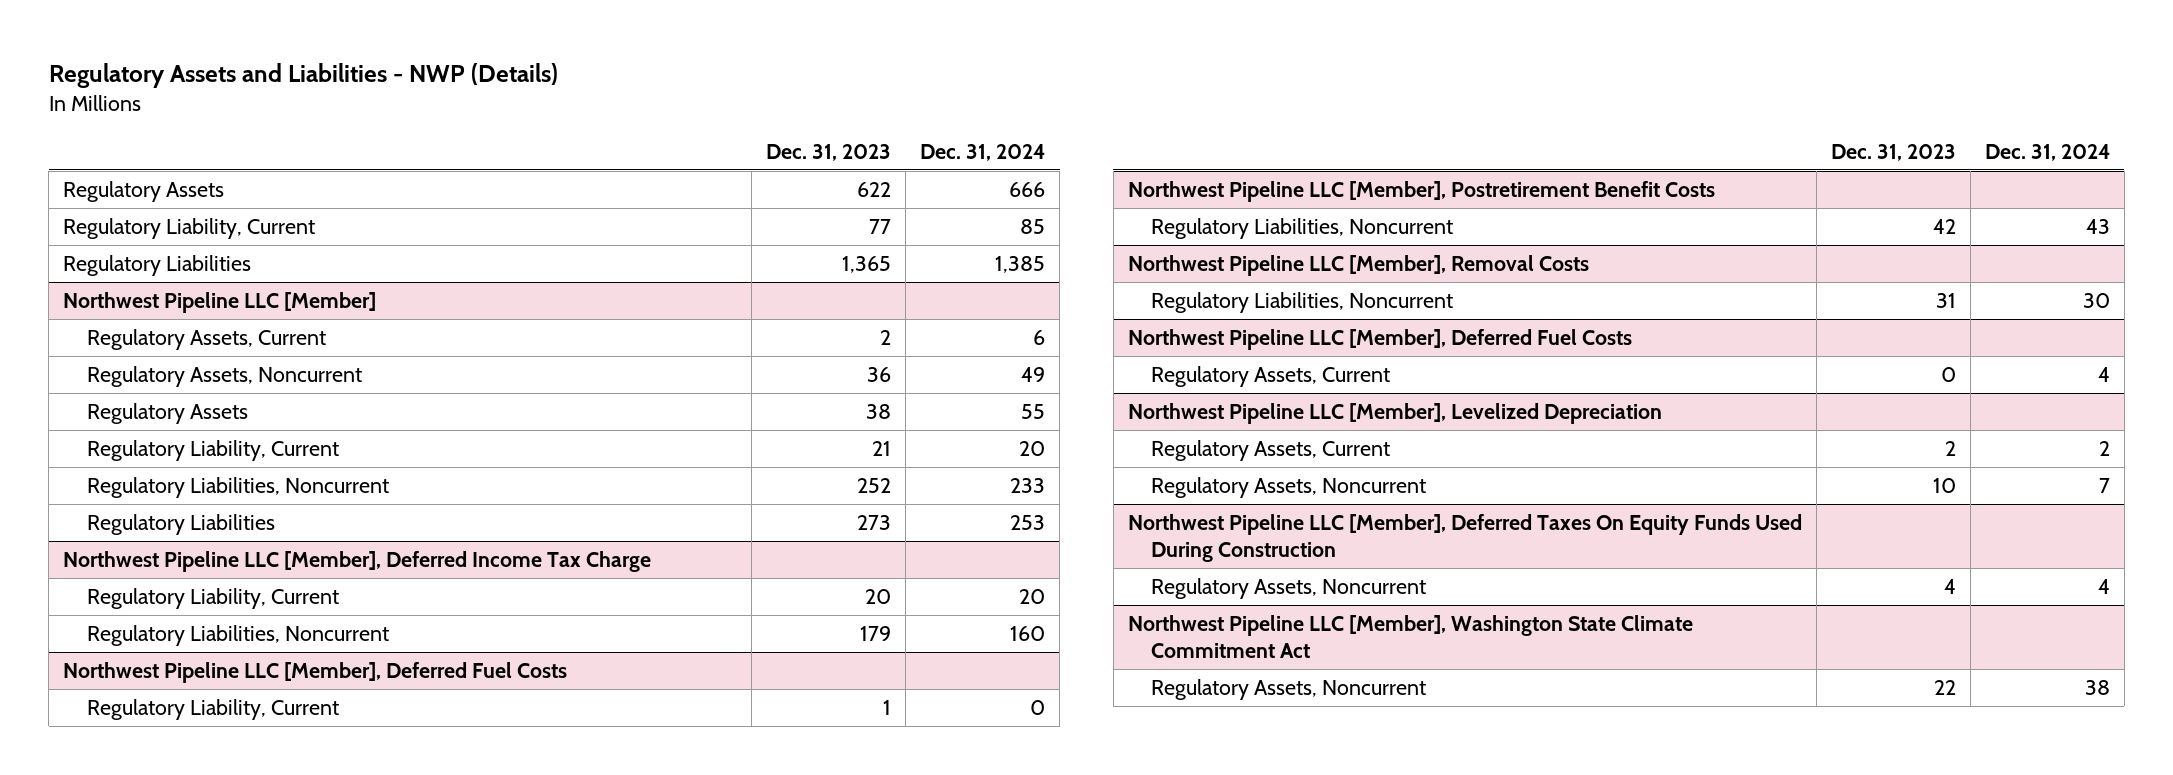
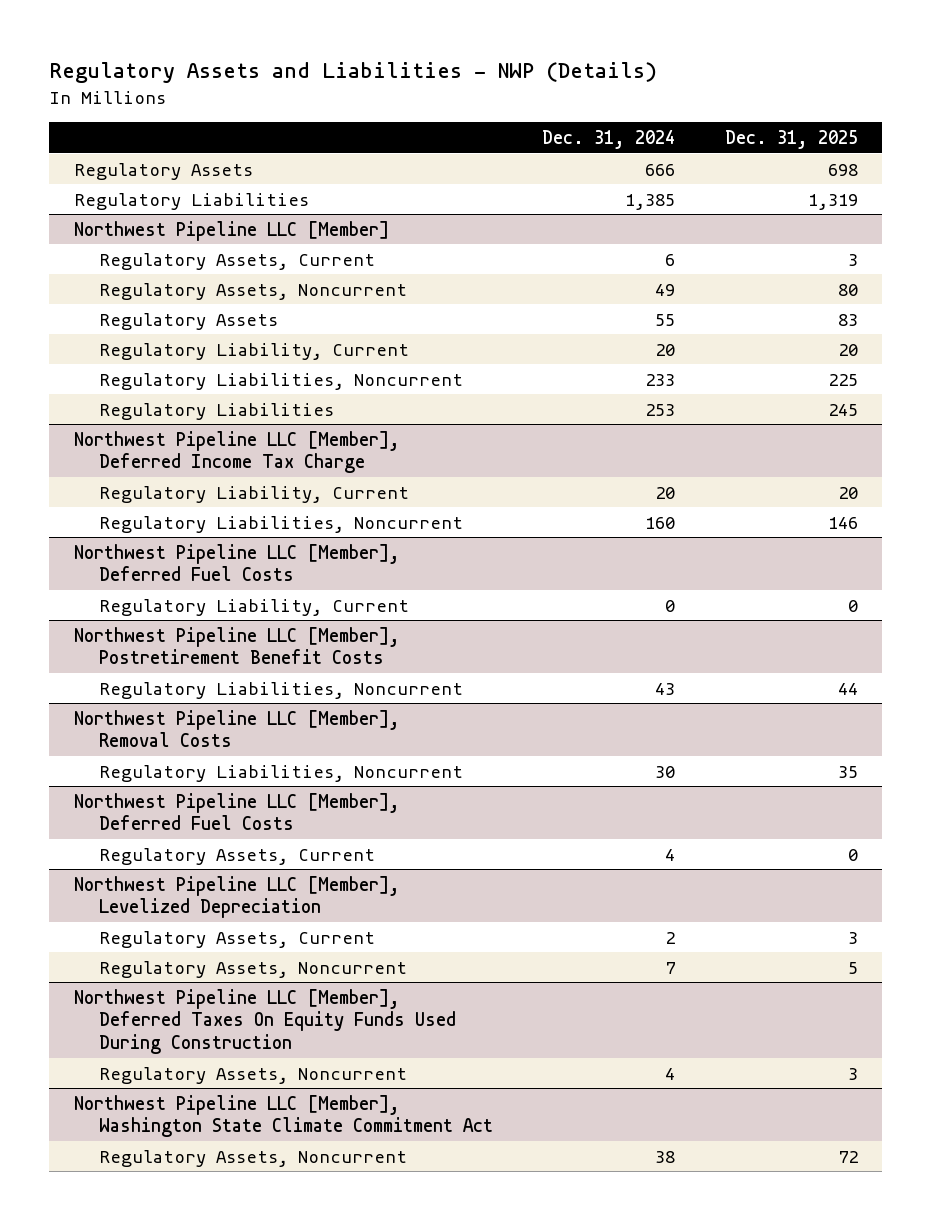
- | Dec. 31, 2023 | Dec. 31, 2024
+ | Dec. 31, 2024 | Dec. 31, 2025
- Regulatory Liability, Current | 77 | 85

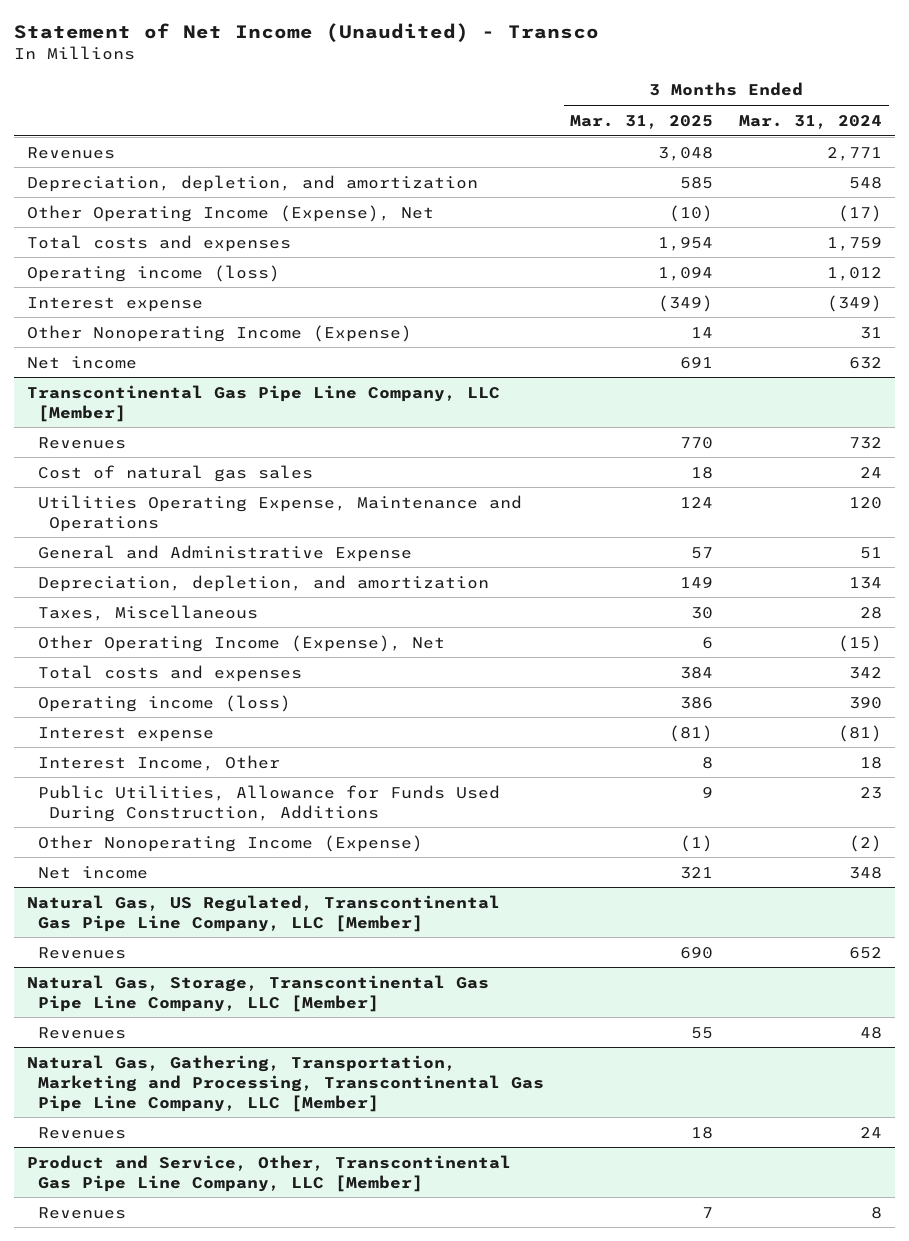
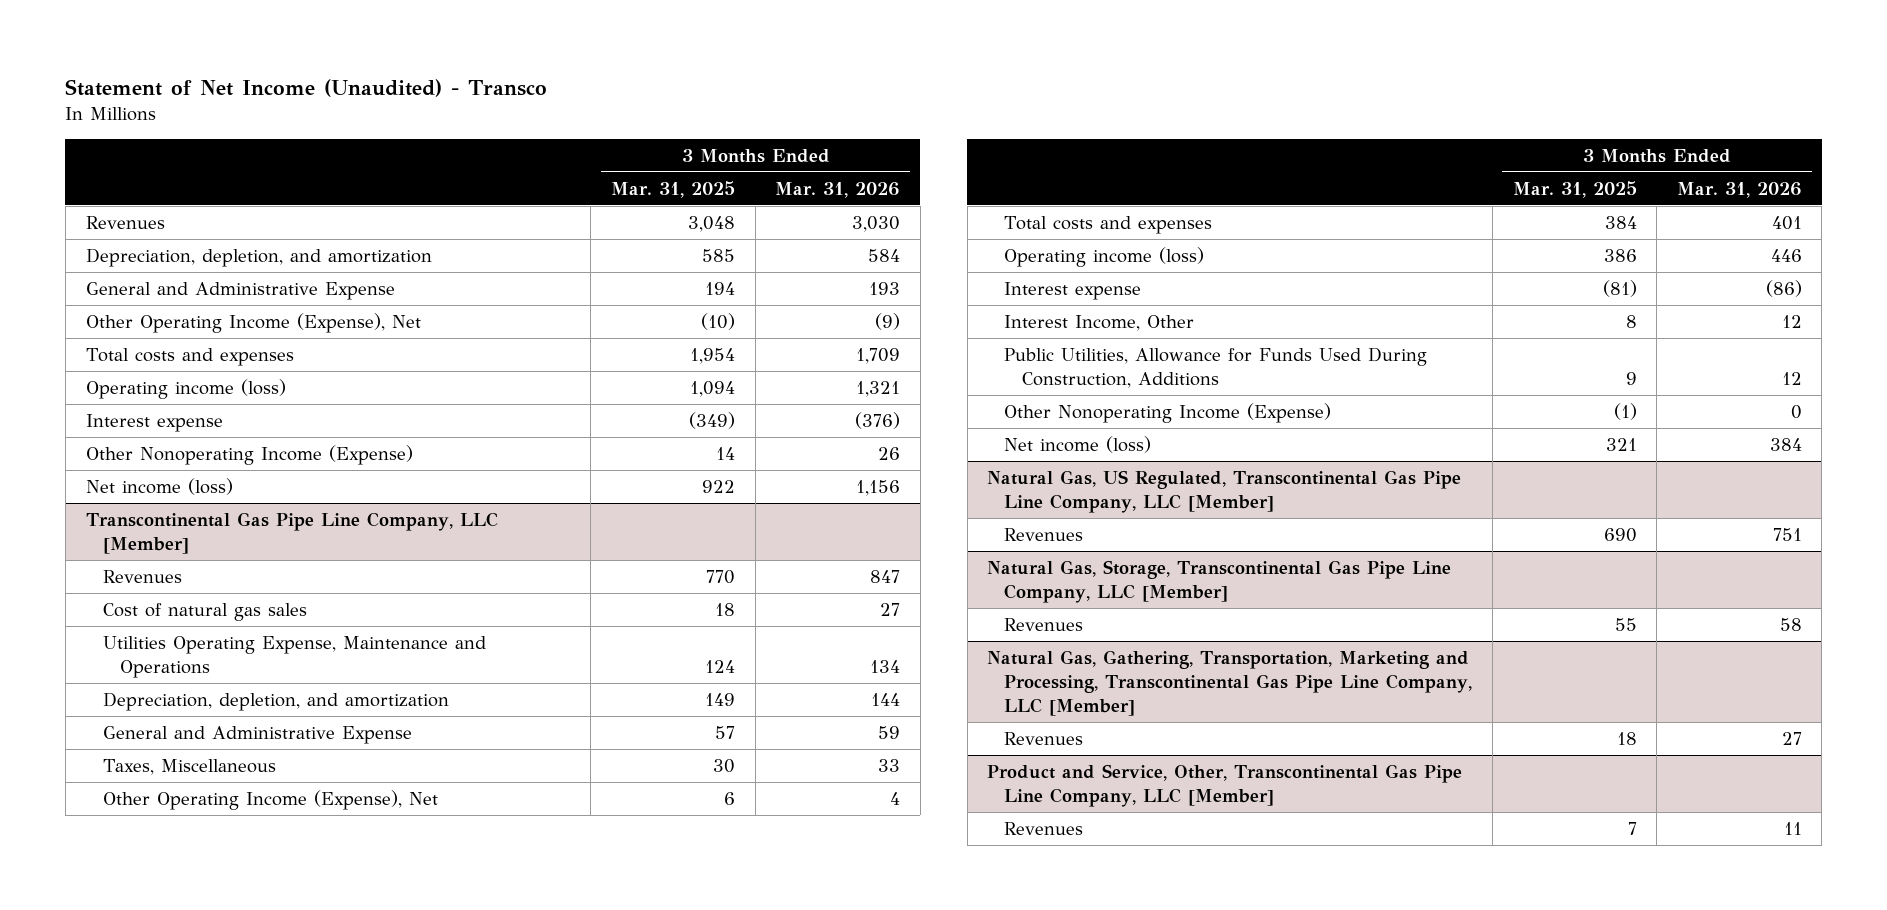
- | 3 Months Ended Mar. 31, 2025 | 3 Months Ended Mar. 31, 2024
+ | 3 Months Ended Mar. 31, 2025 | 3 Months Ended Mar. 31, 2026
+ General and Administrative Expense | 194 | 193
- Net income | 691 | 632
+ Net income (loss) | 922 | 1,156
@ Transcontinental Gas Pipe Line Company, LLC [Member]
moved down: General and Administrative Expense | 57 | 59
- Net income | 321 | 348
+ Net income (loss) | 321 | 384

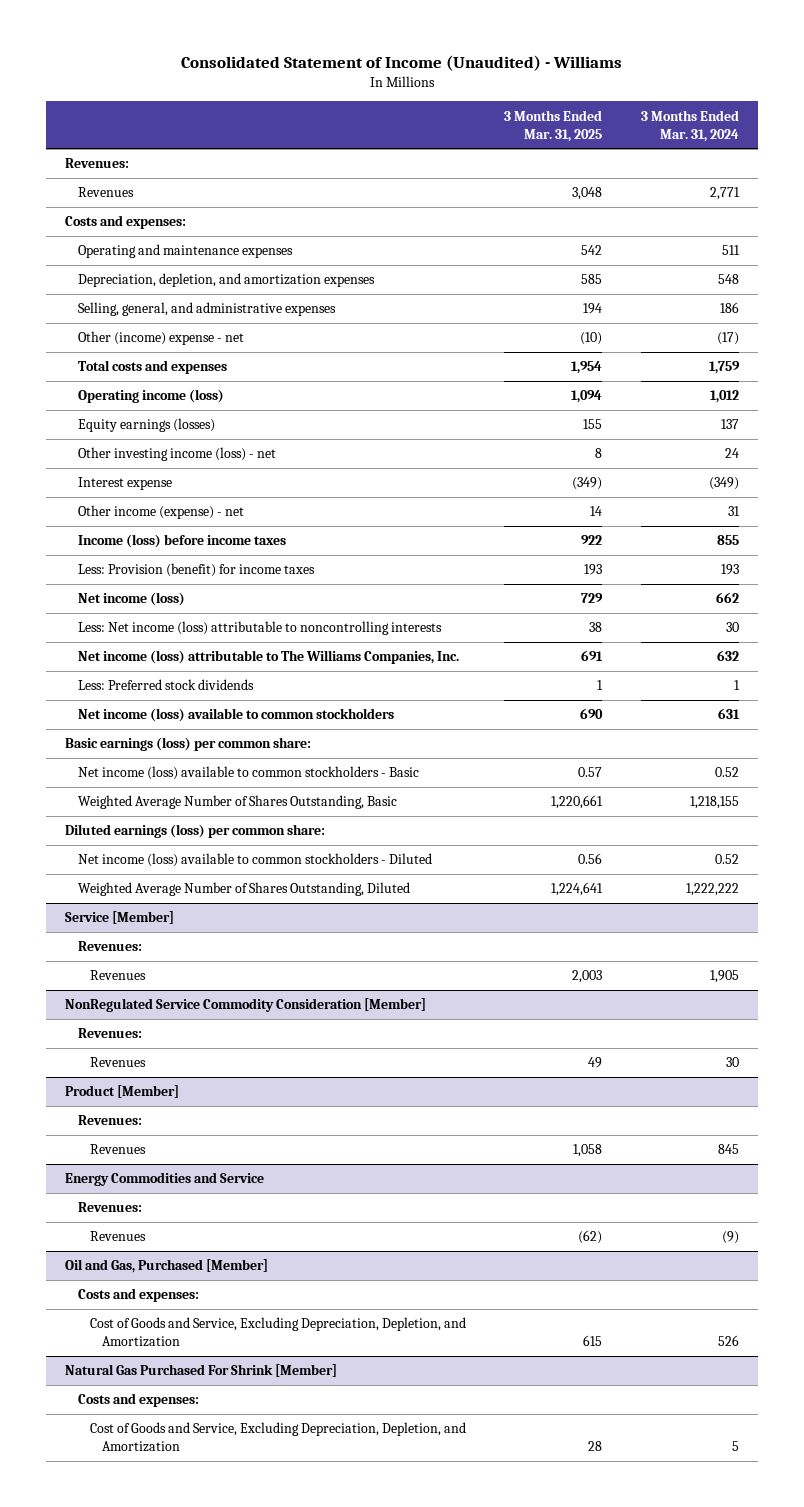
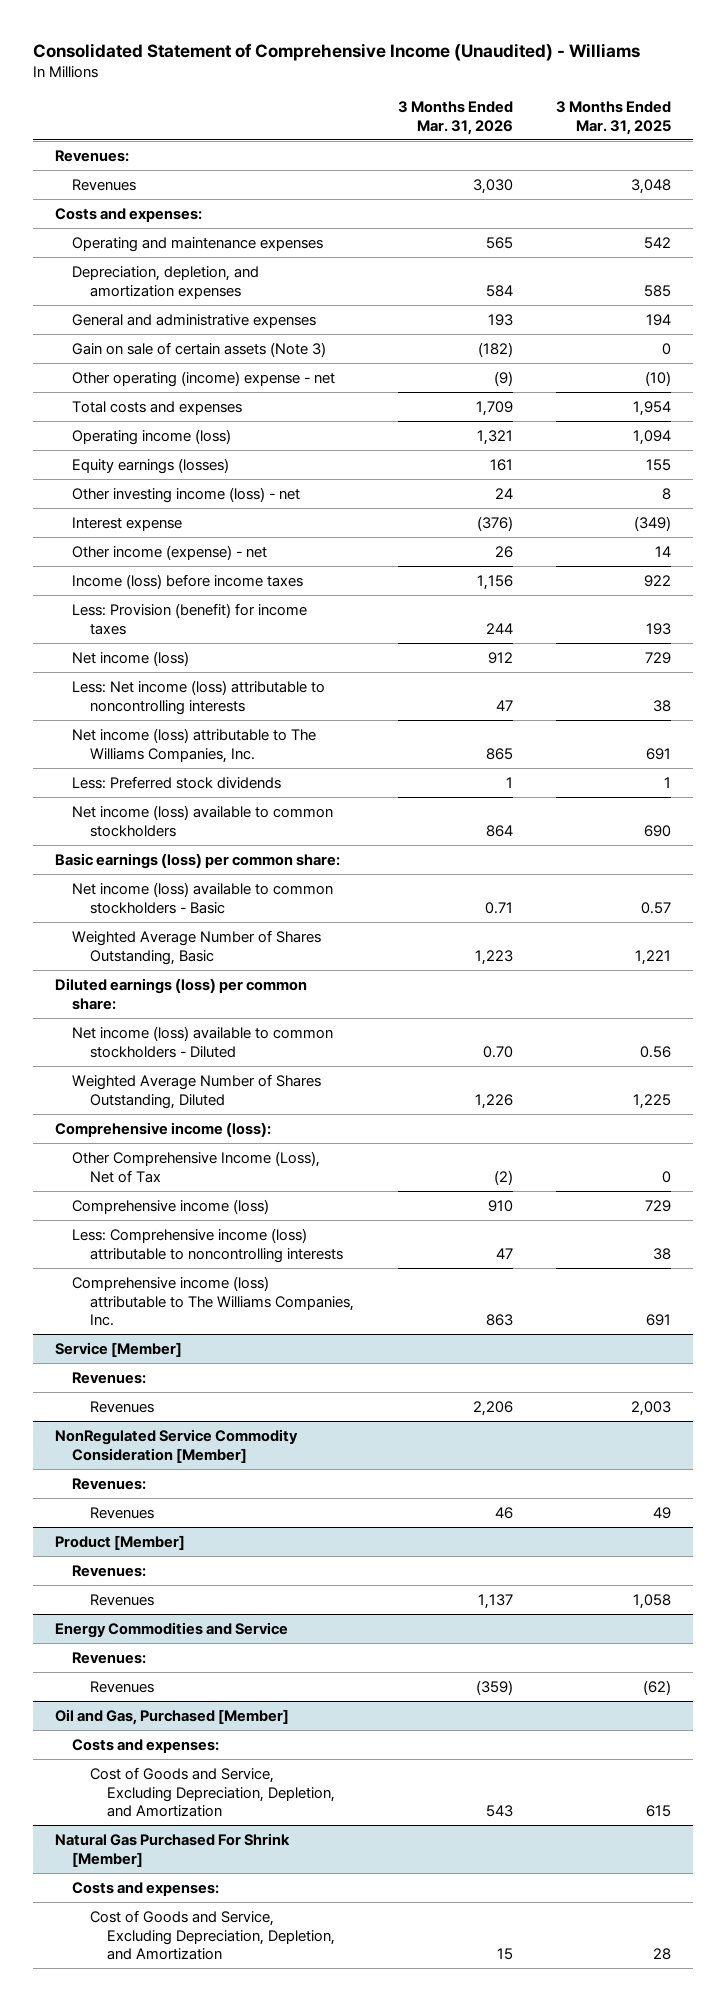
- Consolidated Statement of Income (Unaudited) - Williams
+ Consolidated Statement of Comprehensive Income (Unaudited) - Williams
- | 3 Months Ended Mar. 31, 2025 | 3 Months Ended Mar. 31, 2024
+ | 3 Months Ended Mar. 31, 2026 | 3 Months Ended Mar. 31, 2025
- Selling, general, and administrative expenses | 194 | 186
- Other (income) expense - net | (10) | (17)
+ General and administrative expenses | 193 | 194
+ Gain on sale of certain assets (Note 3) | (182) | 0
+ Other operating (income) expense - net | (9) | (10)
- Weighted Average Number of Shares Outstanding, Basic | 1,220,661 | 1,218,155
+ Weighted Average Number of Shares Outstanding, Basic | 1,223 | 1,221
- Weighted Average Number of Shares Outstanding, Diluted | 1,224,641 | 1,222,222
+ Weighted Average Number of Shares Outstanding, Diluted | 1,226 | 1,225
+ Comprehensive income (loss):
+ Other Comprehensive Income (Loss), Net of Tax | (2) | 0
+ Comprehensive income (loss) | 910 | 729
+ Less: Comprehensive income (loss) attributable to noncontrolling interests | 47 | 38
+ Comprehensive income (loss) attributable to The Williams Companies, Inc. | 863 | 691

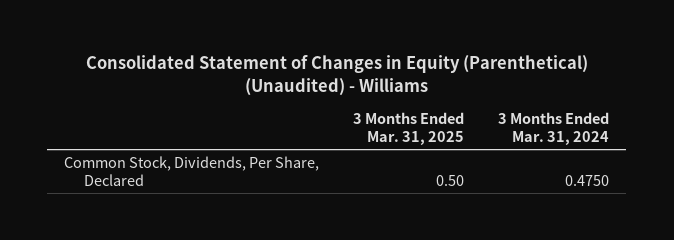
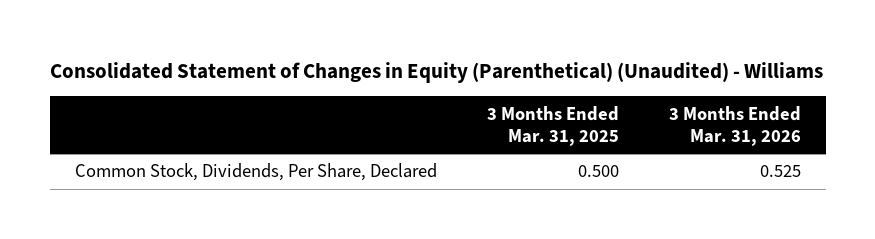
- | 3 Months Ended Mar. 31, 2025 | 3 Months Ended Mar. 31, 2024
+ | 3 Months Ended Mar. 31, 2025 | 3 Months Ended Mar. 31, 2026
- Common Stock, Dividends, Per Share, Declared | 0.50 | 0.4750
+ Common Stock, Dividends, Per Share, Declared | 0.500 | 0.525

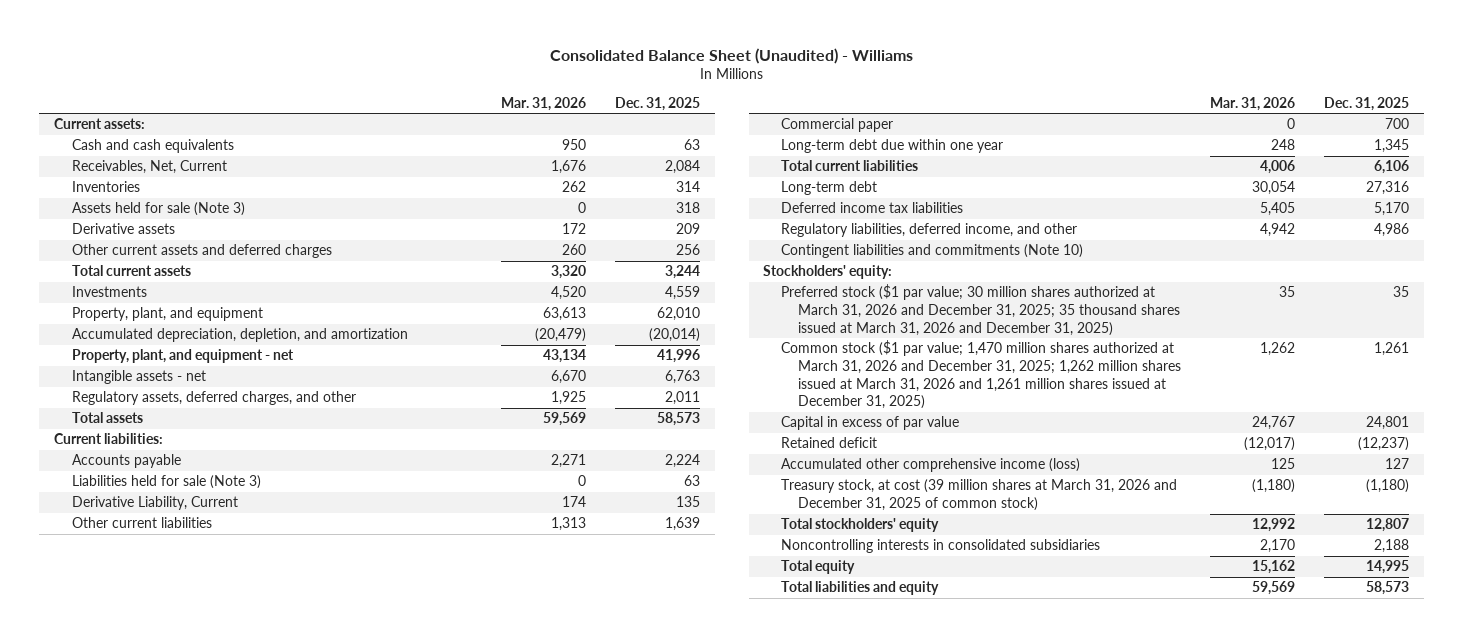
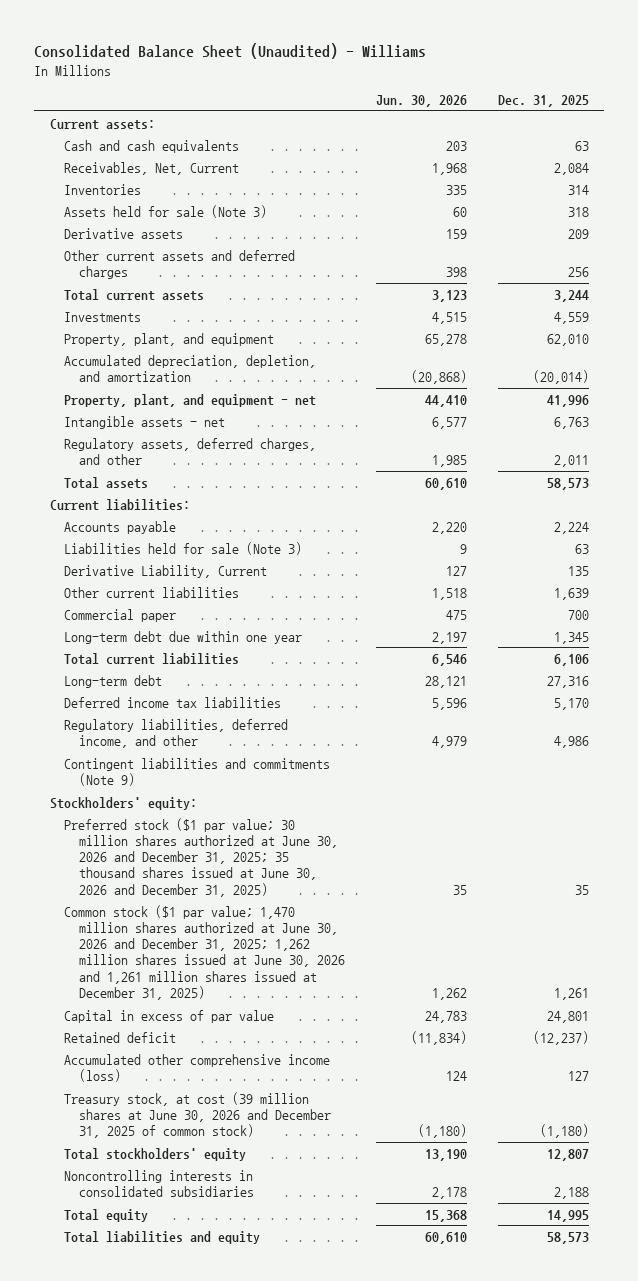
- | Mar. 31, 2026 | Dec. 31, 2025
+ | Jun. 30, 2026 | Dec. 31, 2025
- Contingent liabilities and commitments (Note 10)
+ Contingent liabilities and commitments (Note 9)
- Preferred stock ($1 par value; 30 million shares authorized at March 31, 2026 and December 31, 2025; 35 thousand shares issued at March 31, 2026 and December 31, 2025) | 35 | 35
- Common stock ($1 par value; 1,470 million shares authorized at March 31, 2026 and December 31, 2025; 1,262 million shares issued at March 31, 2026 and 1,261 million shares issued at December 31, 2025) | 1,262 | 1,261
+ Preferred stock ($1 par value; 30 million shares authorized at June 30, 2026 and December 31, 2025; 35 thousand shares issued at June 30, 2026 and December 31, 2025) | 35 | 35
+ Common stock ($1 par value; 1,470 million shares authorized at June 30, 2026 and December 31, 2025; 1,262 million shares issued at June 30, 2026 and 1,261 million shares issued at December 31, 2025) | 1,262 | 1,261
- Treasury stock, at cost (39 million shares at March 31, 2026 and December 31, 2025 of common stock) | (1,180) | (1,180)
+ Treasury stock, at cost (39 million shares at June 30, 2026 and December 31, 2025 of common stock) | (1,180) | (1,180)

